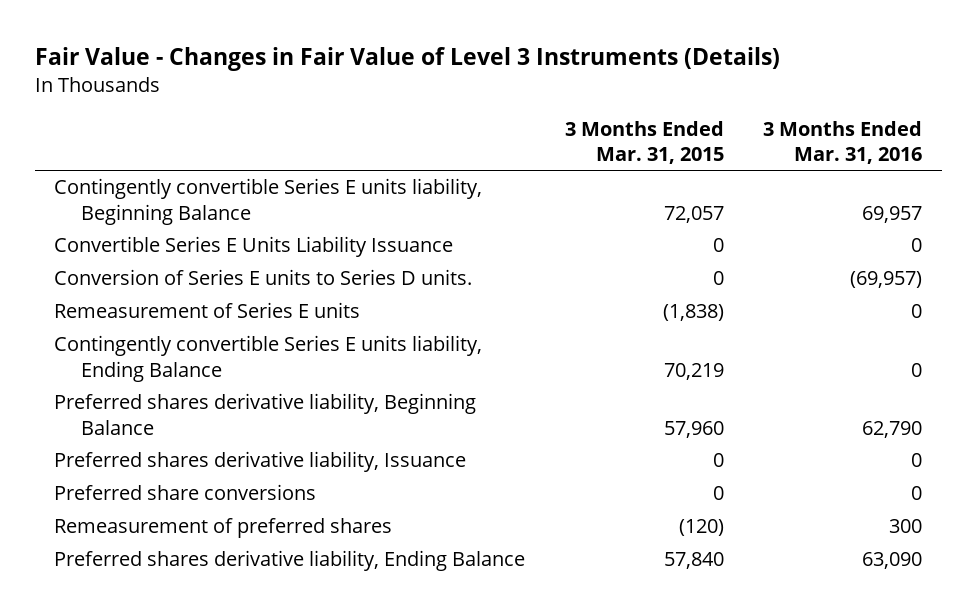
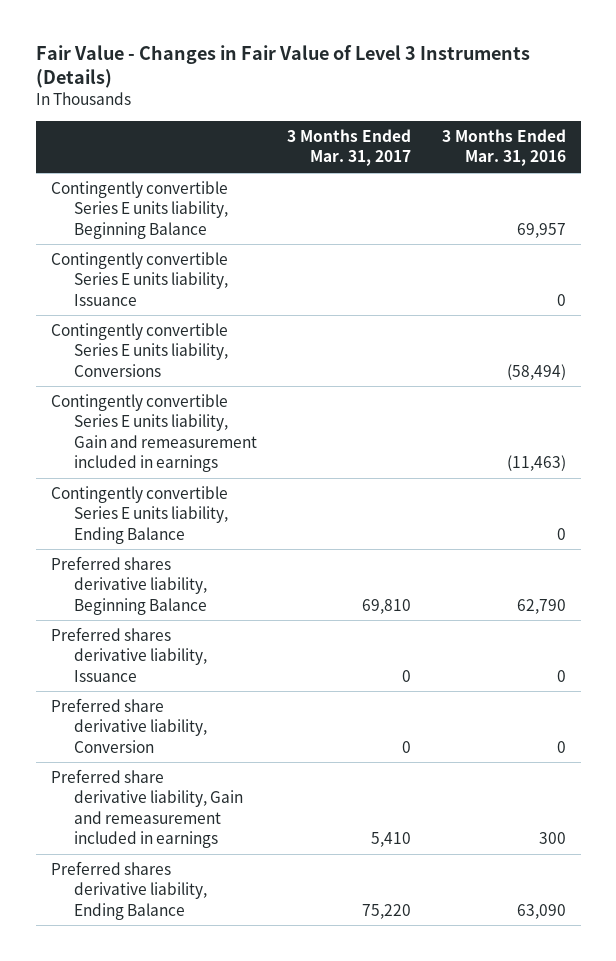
- | 3 Months Ended Mar. 31, 2015 | 3 Months Ended Mar. 31, 2016
+ | 3 Months Ended Mar. 31, 2017 | 3 Months Ended Mar. 31, 2016
- Convertible Series E Units Liability Issuance | 0 | 0
- Conversion of Series E units to Series D units. | 0 | (69,957)
- Remeasurement of Series E units | (1,838) | 0
+ Contingently convertible Series E units liability, Issuance | | 0
+ Contingently convertible Series E units liability, Conversions | | (58,494)
+ Contingently convertible Series E units liability, Gain and remeasurement included in earnings | | (11,463)
- Preferred share conversions | 0 | 0
- Remeasurement of preferred shares | (120) | 300
+ Preferred share derivative liability, Conversion | 0 | 0
+ Preferred share derivative liability, Gain and remeasurement included in earnings | 5,410 | 300

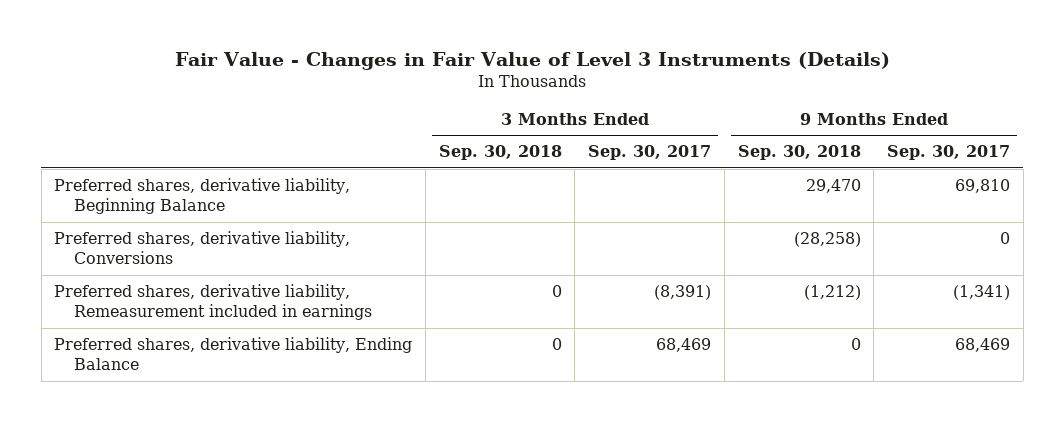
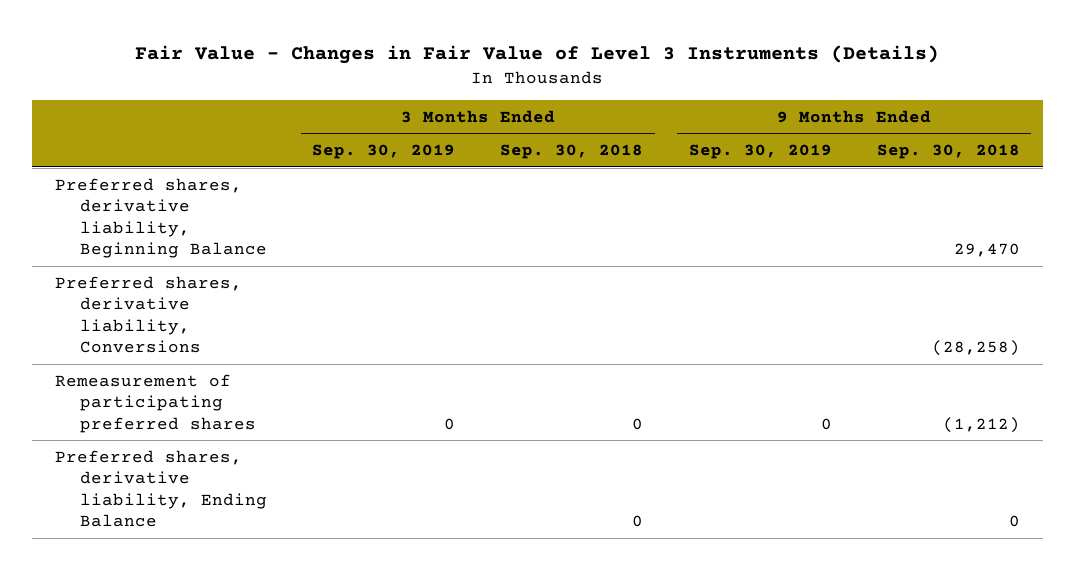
- | 3 Months Ended Sep. 30, 2018 | 3 Months Ended Sep. 30, 2017 | 9 Months Ended Sep. 30, 2018 | 9 Months Ended Sep. 30, 2017
+ | 3 Months Ended Sep. 30, 2019 | 3 Months Ended Sep. 30, 2018 | 9 Months Ended Sep. 30, 2019 | 9 Months Ended Sep. 30, 2018
- Preferred shares, derivative liability, Remeasurement included in earnings | 0 | (8,391) | (1,212) | (1,341)
+ Remeasurement of participating preferred shares | 0 | 0 | 0 | (1,212)

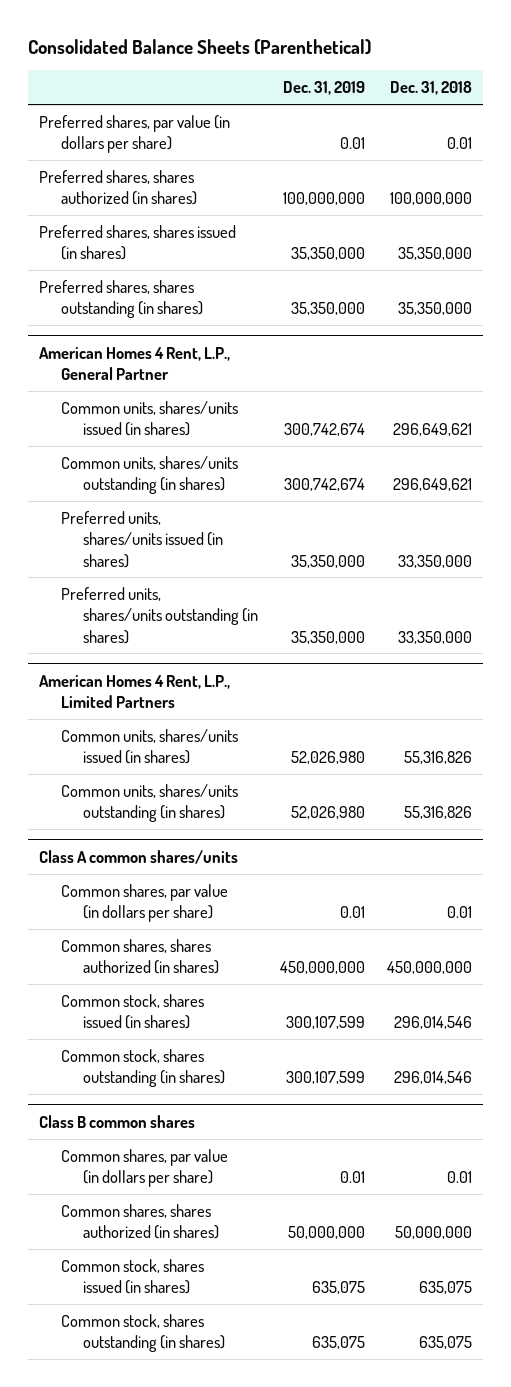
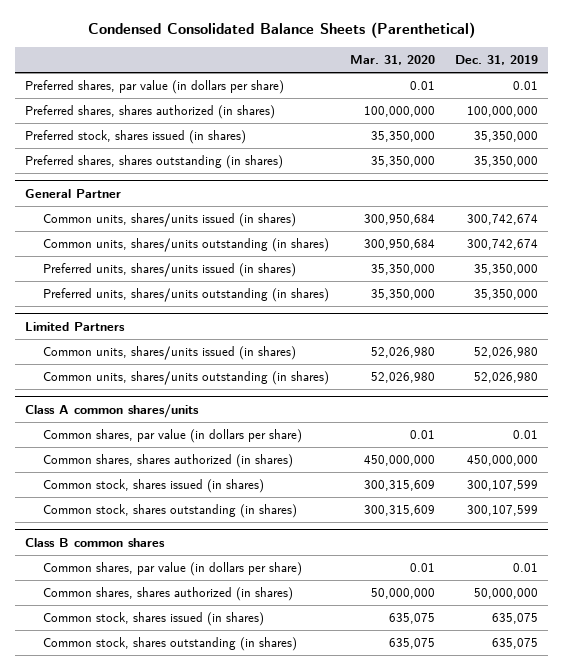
- Consolidated Balance Sheets (Parenthetical)
+ Condensed Consolidated Balance Sheets (Parenthetical)
- | Dec. 31, 2019 | Dec. 31, 2018
+ | Mar. 31, 2020 | Dec. 31, 2019
- Preferred shares, shares issued (in shares) | 35,350,000 | 35,350,000
+ Preferred stock, shares issued (in shares) | 35,350,000 | 35,350,000
- American Homes 4 Rent, L.P., General Partner
+ General Partner
- American Homes 4 Rent, L.P., Limited Partners
+ Limited Partners

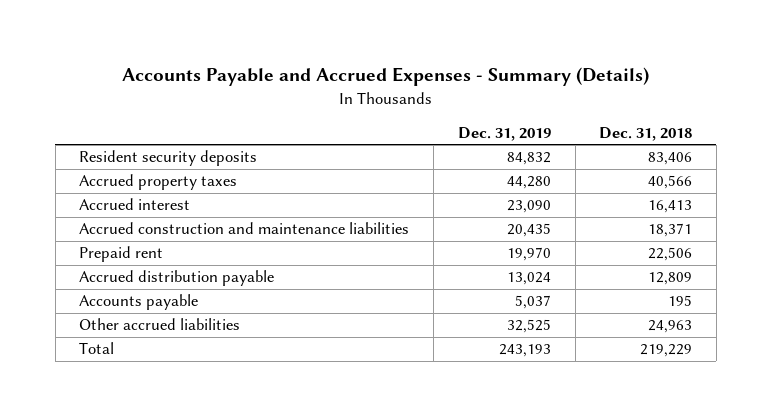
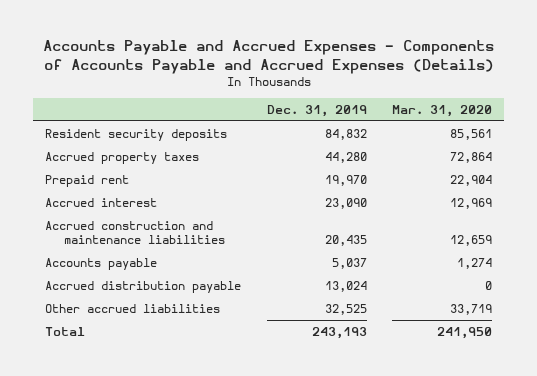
- Accounts Payable and Accrued Expenses - Summary (Details)
+ Accounts Payable and Accrued Expenses - Components of Accounts Payable and Accrued Expenses (Details)
- | Dec. 31, 2019 | Dec. 31, 2018
+ | Dec. 31, 2019 | Mar. 31, 2020
moved up: Prepaid rent | 19,970 | 22,904
moved down: Accrued distribution payable | 13,024 | 0

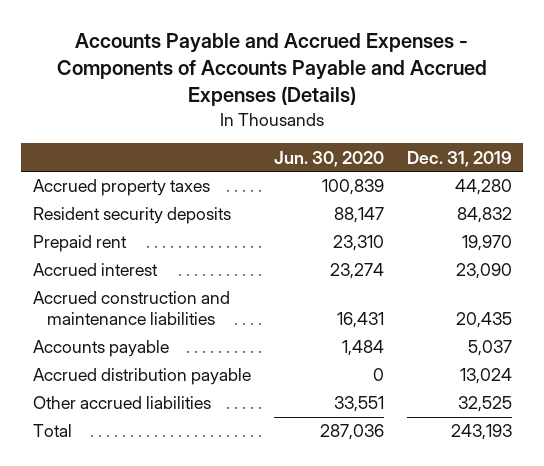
- | Dec. 31, 2019 | Mar. 31, 2020
+ | Jun. 30, 2020 | Dec. 31, 2019
moved down: Resident security deposits | 88,147 | 84,832

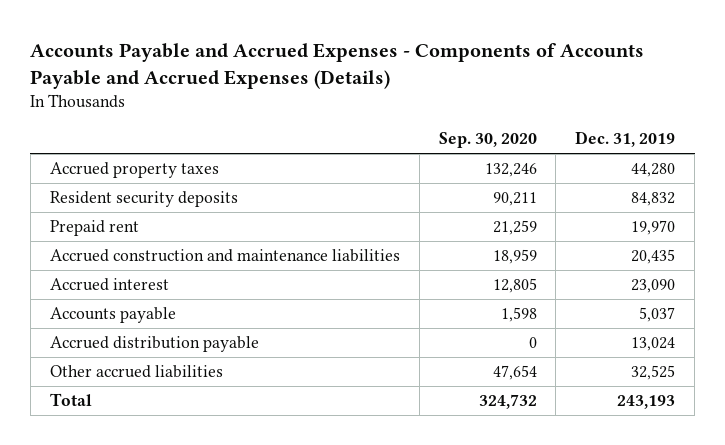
- | Jun. 30, 2020 | Dec. 31, 2019
+ | Sep. 30, 2020 | Dec. 31, 2019
moved down: Accrued interest | 12,805 | 23,090

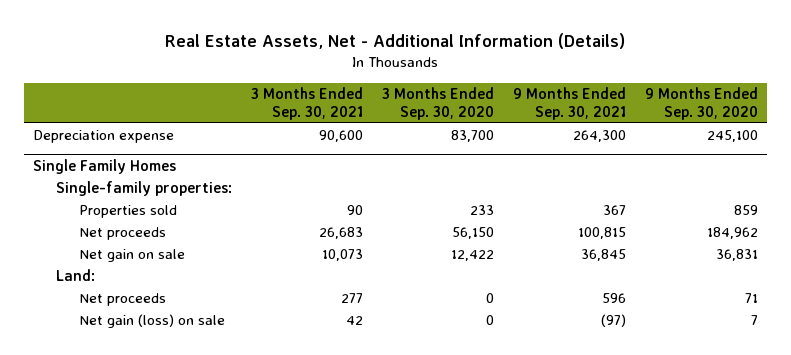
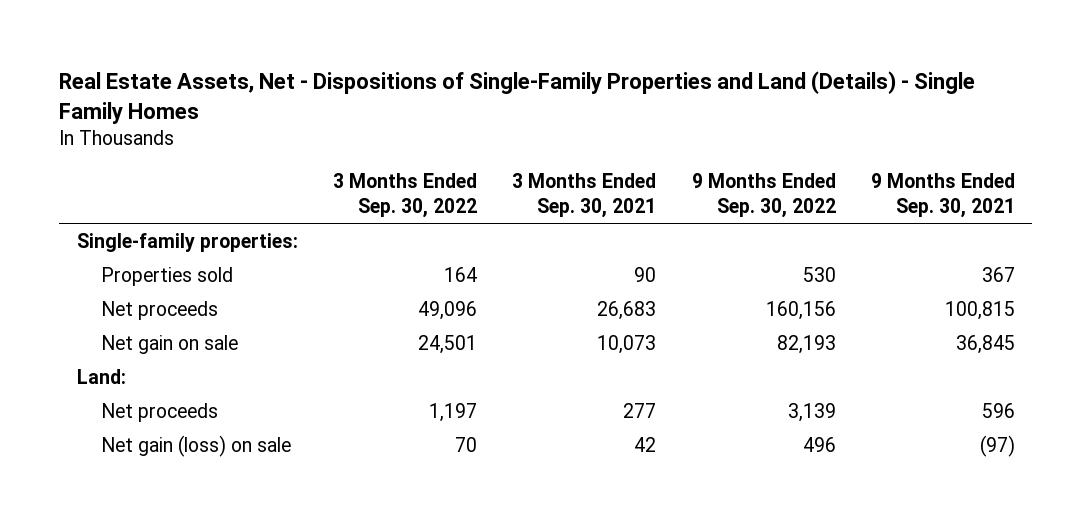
- Real Estate Assets, Net - Additional Information (Details)
+ Real Estate Assets, Net - Dispositions of Single-Family Properties and Land (Details) - Single Family Homes
- | 3 Months Ended Sep. 30, 2021 | 3 Months Ended Sep. 30, 2020 | 9 Months Ended Sep. 30, 2021 | 9 Months Ended Sep. 30, 2020
+ | 3 Months Ended Sep. 30, 2022 | 3 Months Ended Sep. 30, 2021 | 9 Months Ended Sep. 30, 2022 | 9 Months Ended Sep. 30, 2021
- Depreciation expense | 90,600 | 83,700 | 264,300 | 245,100
- Single Family Homes

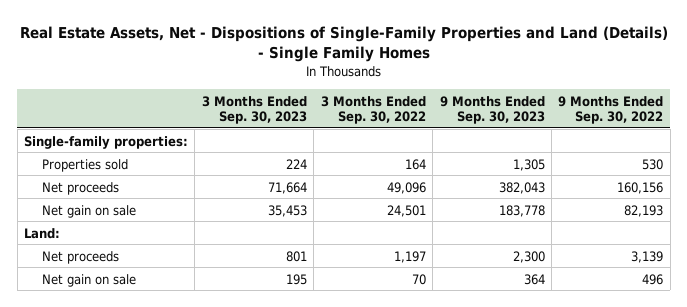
- | 3 Months Ended Sep. 30, 2022 | 3 Months Ended Sep. 30, 2021 | 9 Months Ended Sep. 30, 2022 | 9 Months Ended Sep. 30, 2021
+ | 3 Months Ended Sep. 30, 2023 | 3 Months Ended Sep. 30, 2022 | 9 Months Ended Sep. 30, 2023 | 9 Months Ended Sep. 30, 2022
- Net gain (loss) on sale | 70 | 42 | 496 | (97)
+ Net gain on sale | 195 | 70 | 364 | 496

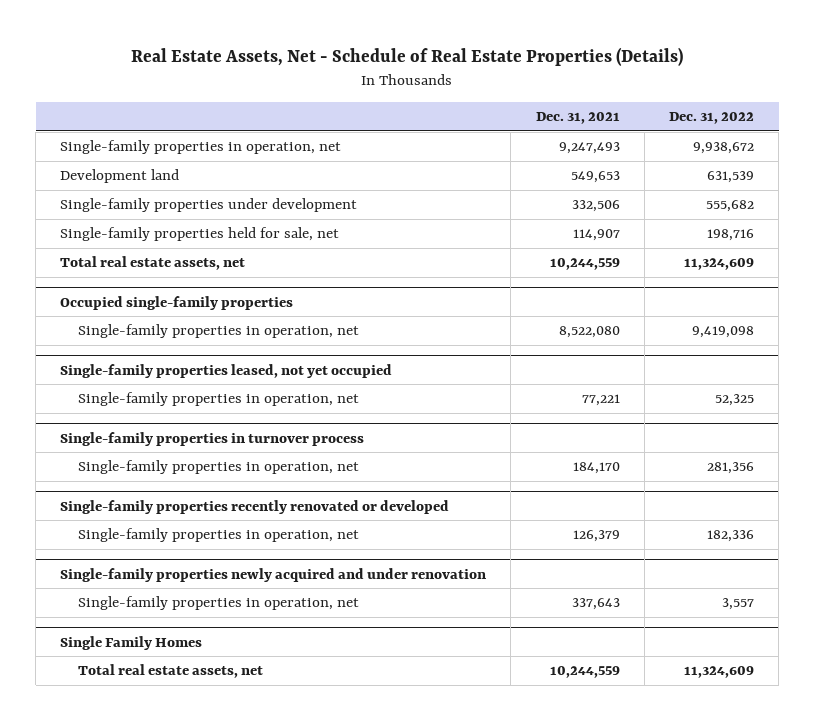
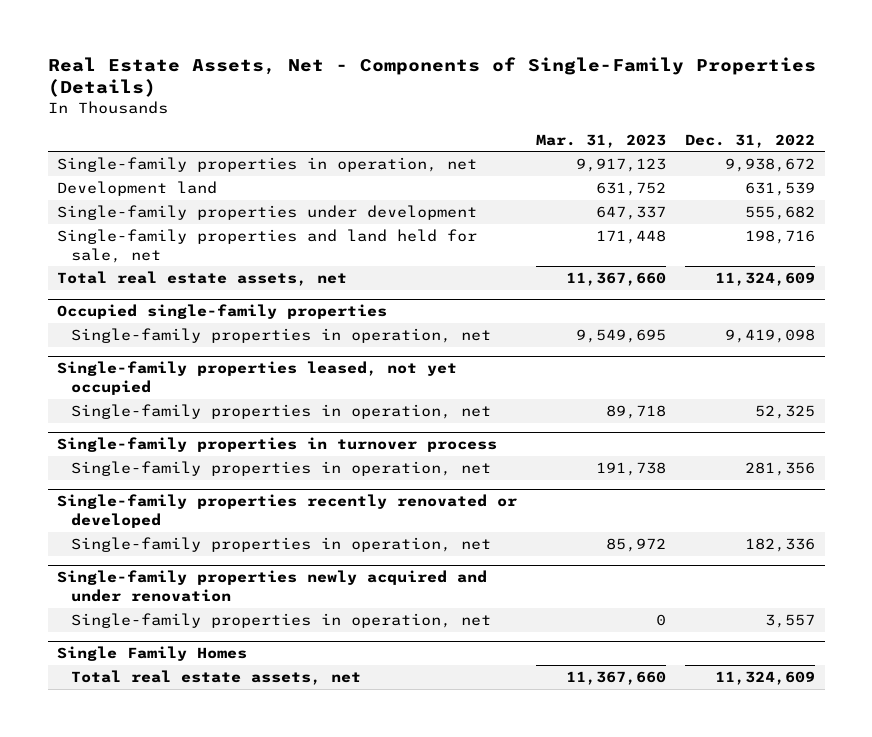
- Real Estate Assets, Net - Schedule of Real Estate Properties (Details)
+ Real Estate Assets, Net - Components of Single-Family Properties (Details)
- | Dec. 31, 2021 | Dec. 31, 2022
+ | Mar. 31, 2023 | Dec. 31, 2022
- Single-family properties held for sale, net | 114,907 | 198,716
+ Single-family properties and land held for sale, net | 171,448 | 198,716

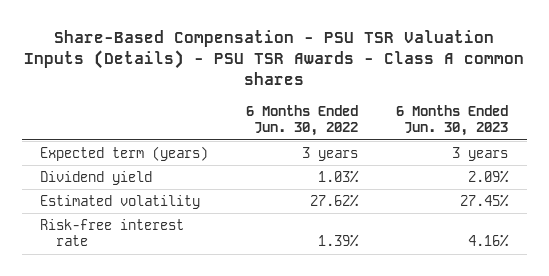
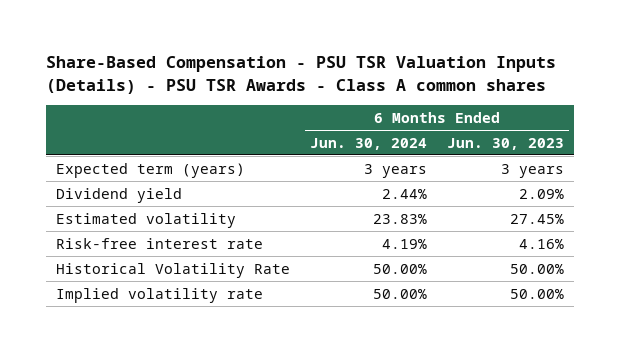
- | 6 Months Ended Jun. 30, 2022 | 6 Months Ended Jun. 30, 2023
+ | 6 Months Ended Jun. 30, 2024 | 6 Months Ended Jun. 30, 2023
+ Historical Volatility Rate | 50.00% | 50.00%
+ Implied volatility rate | 50.00% | 50.00%

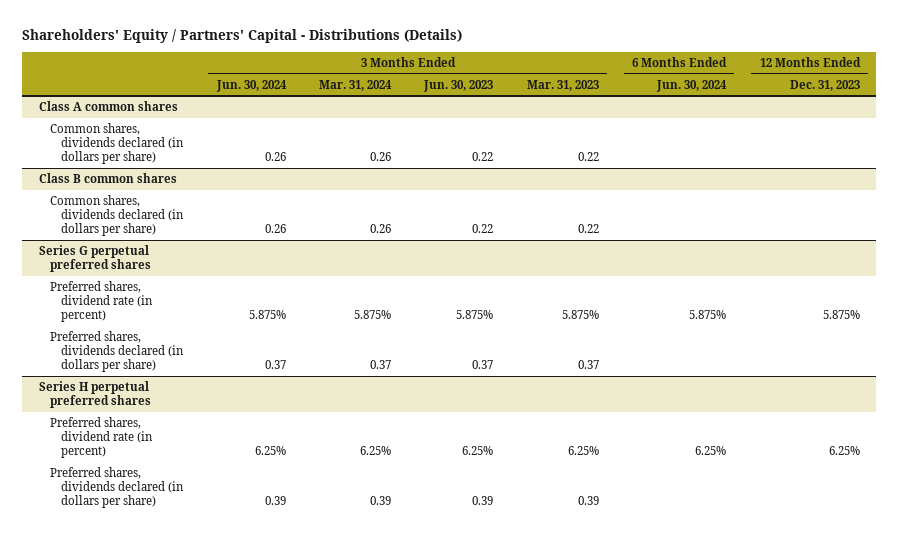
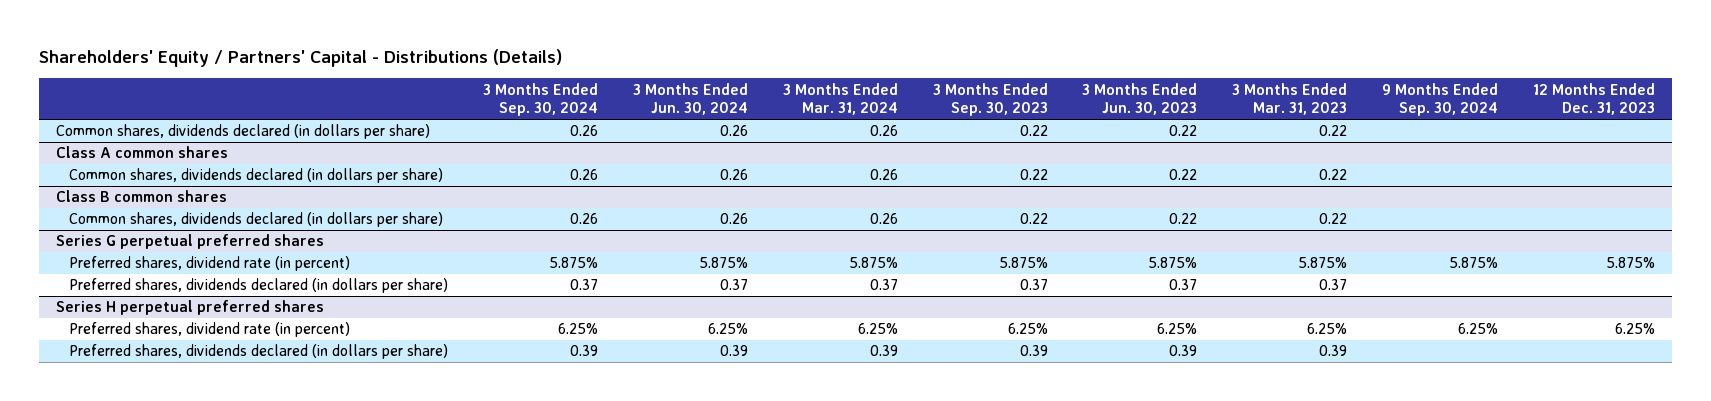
- | 3 Months Ended Jun. 30, 2024 | 3 Months Ended Mar. 31, 2024 | 3 Months Ended Jun. 30, 2023 | 3 Months Ended Mar. 31, 2023 | 6 Months Ended Jun. 30, 2024 | 12 Months Ended Dec. 31, 2023
+ | 3 Months Ended Sep. 30, 2024 | 3 Months Ended Jun. 30, 2024 | 3 Months Ended Mar. 31, 2024 | 3 Months Ended Sep. 30, 2023 | 3 Months Ended Jun. 30, 2023 | 3 Months Ended Mar. 31, 2023 | 9 Months Ended Sep. 30, 2024 | 12 Months Ended Dec. 31, 2023
+ Common shares, dividends declared (in dollars per share) | 0.26 | 0.26 | 0.26 | 0.22 | 0.22 | 0.22 | |

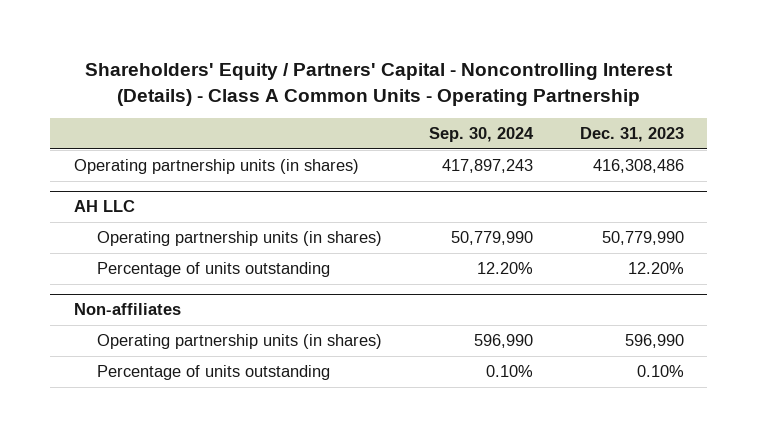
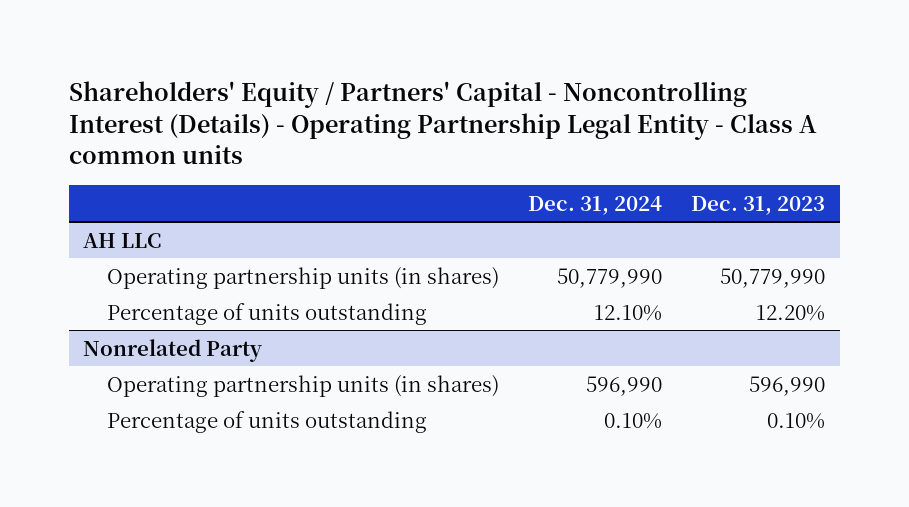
- Shareholders' Equity / Partners' Capital - Noncontrolling Interest (Details) - Class A Common Units - Operating Partnership
+ Shareholders' Equity / Partners' Capital - Noncontrolling Interest (Details) - Operating Partnership Legal Entity - Class A common units
- | Sep. 30, 2024 | Dec. 31, 2023
+ | Dec. 31, 2024 | Dec. 31, 2023
- Operating partnership units (in shares) | 417,897,243 | 416,308,486
- Non-affiliates
+ Nonrelated Party

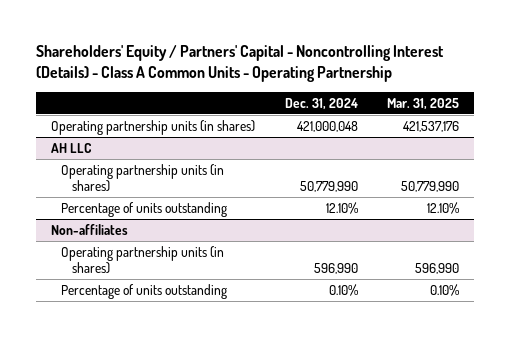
- Shareholders' Equity / Partners' Capital - Noncontrolling Interest (Details) - Operating Partnership Legal Entity - Class A common units
+ Shareholders' Equity / Partners' Capital - Noncontrolling Interest (Details) - Class A Common Units - Operating Partnership
- | Dec. 31, 2024 | Dec. 31, 2023
+ | Dec. 31, 2024 | Mar. 31, 2025
+ Operating partnership units (in shares) | 421,000,048 | 421,537,176
- Nonrelated Party
+ Non-affiliates

